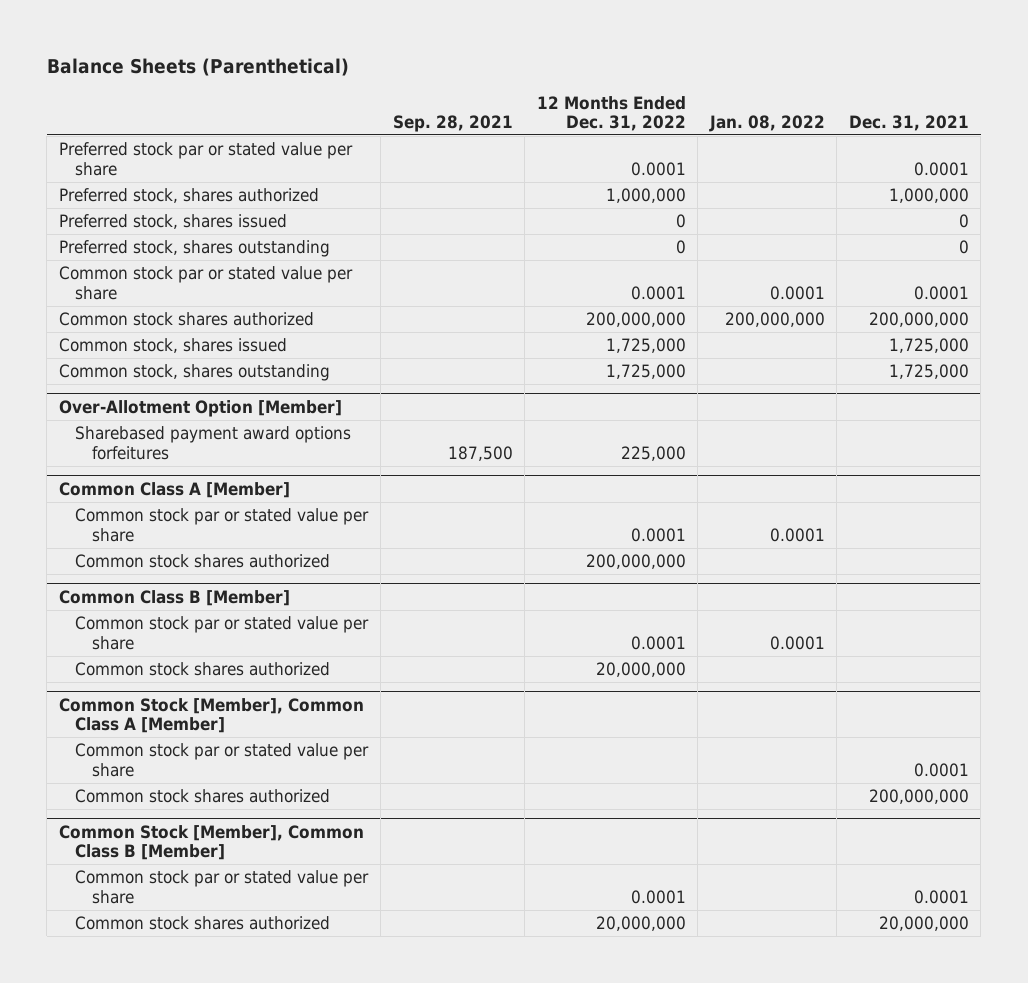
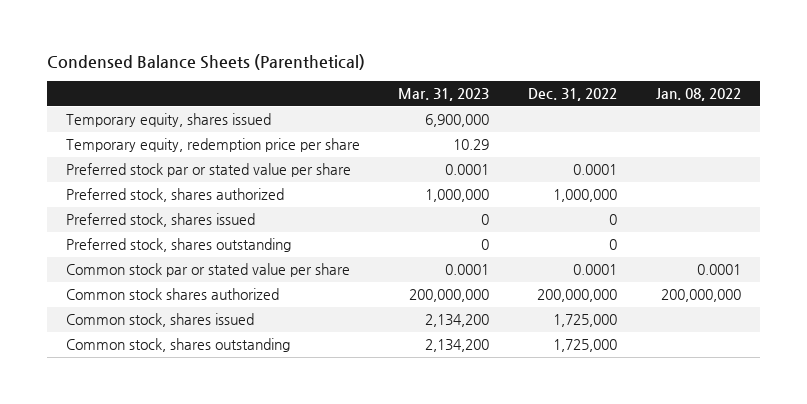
- Balance Sheets (Parenthetical)
+ Condensed Balance Sheets (Parenthetical)
- | Sep. 28, 2021 | 12 Months Ended Dec. 31, 2022 | Jan. 08, 2022 | Dec. 31, 2021
+ | Mar. 31, 2023 | Dec. 31, 2022 | Jan. 08, 2022
+ Temporary equity, shares issued | 6,900,000 | |
+ Temporary equity, redemption price per share | 10.29 | |
- Over-Allotment Option [Member]
- Sharebased payment award options forfeitures | 187,500 | 225,000 | |
- Common Class A [Member]
- Common stock par or stated value per share | | 0.0001 | 0.0001 |
- Common stock shares authorized | | 200,000,000 | |
- Common Class B [Member]
- Common stock par or stated value per share | | 0.0001 | 0.0001 |
- Common stock shares authorized | | 20,000,000 | |
- Common Stock [Member], Common Class A [Member]
- Common stock par or stated value per share | | | | 0.0001
- Common stock shares authorized | | | | 200,000,000
- Common Stock [Member], Common Class B [Member]
- Common stock par or stated value per share | | 0.0001 | | 0.0001
- Common stock shares authorized | | 20,000,000 | | 20,000,000

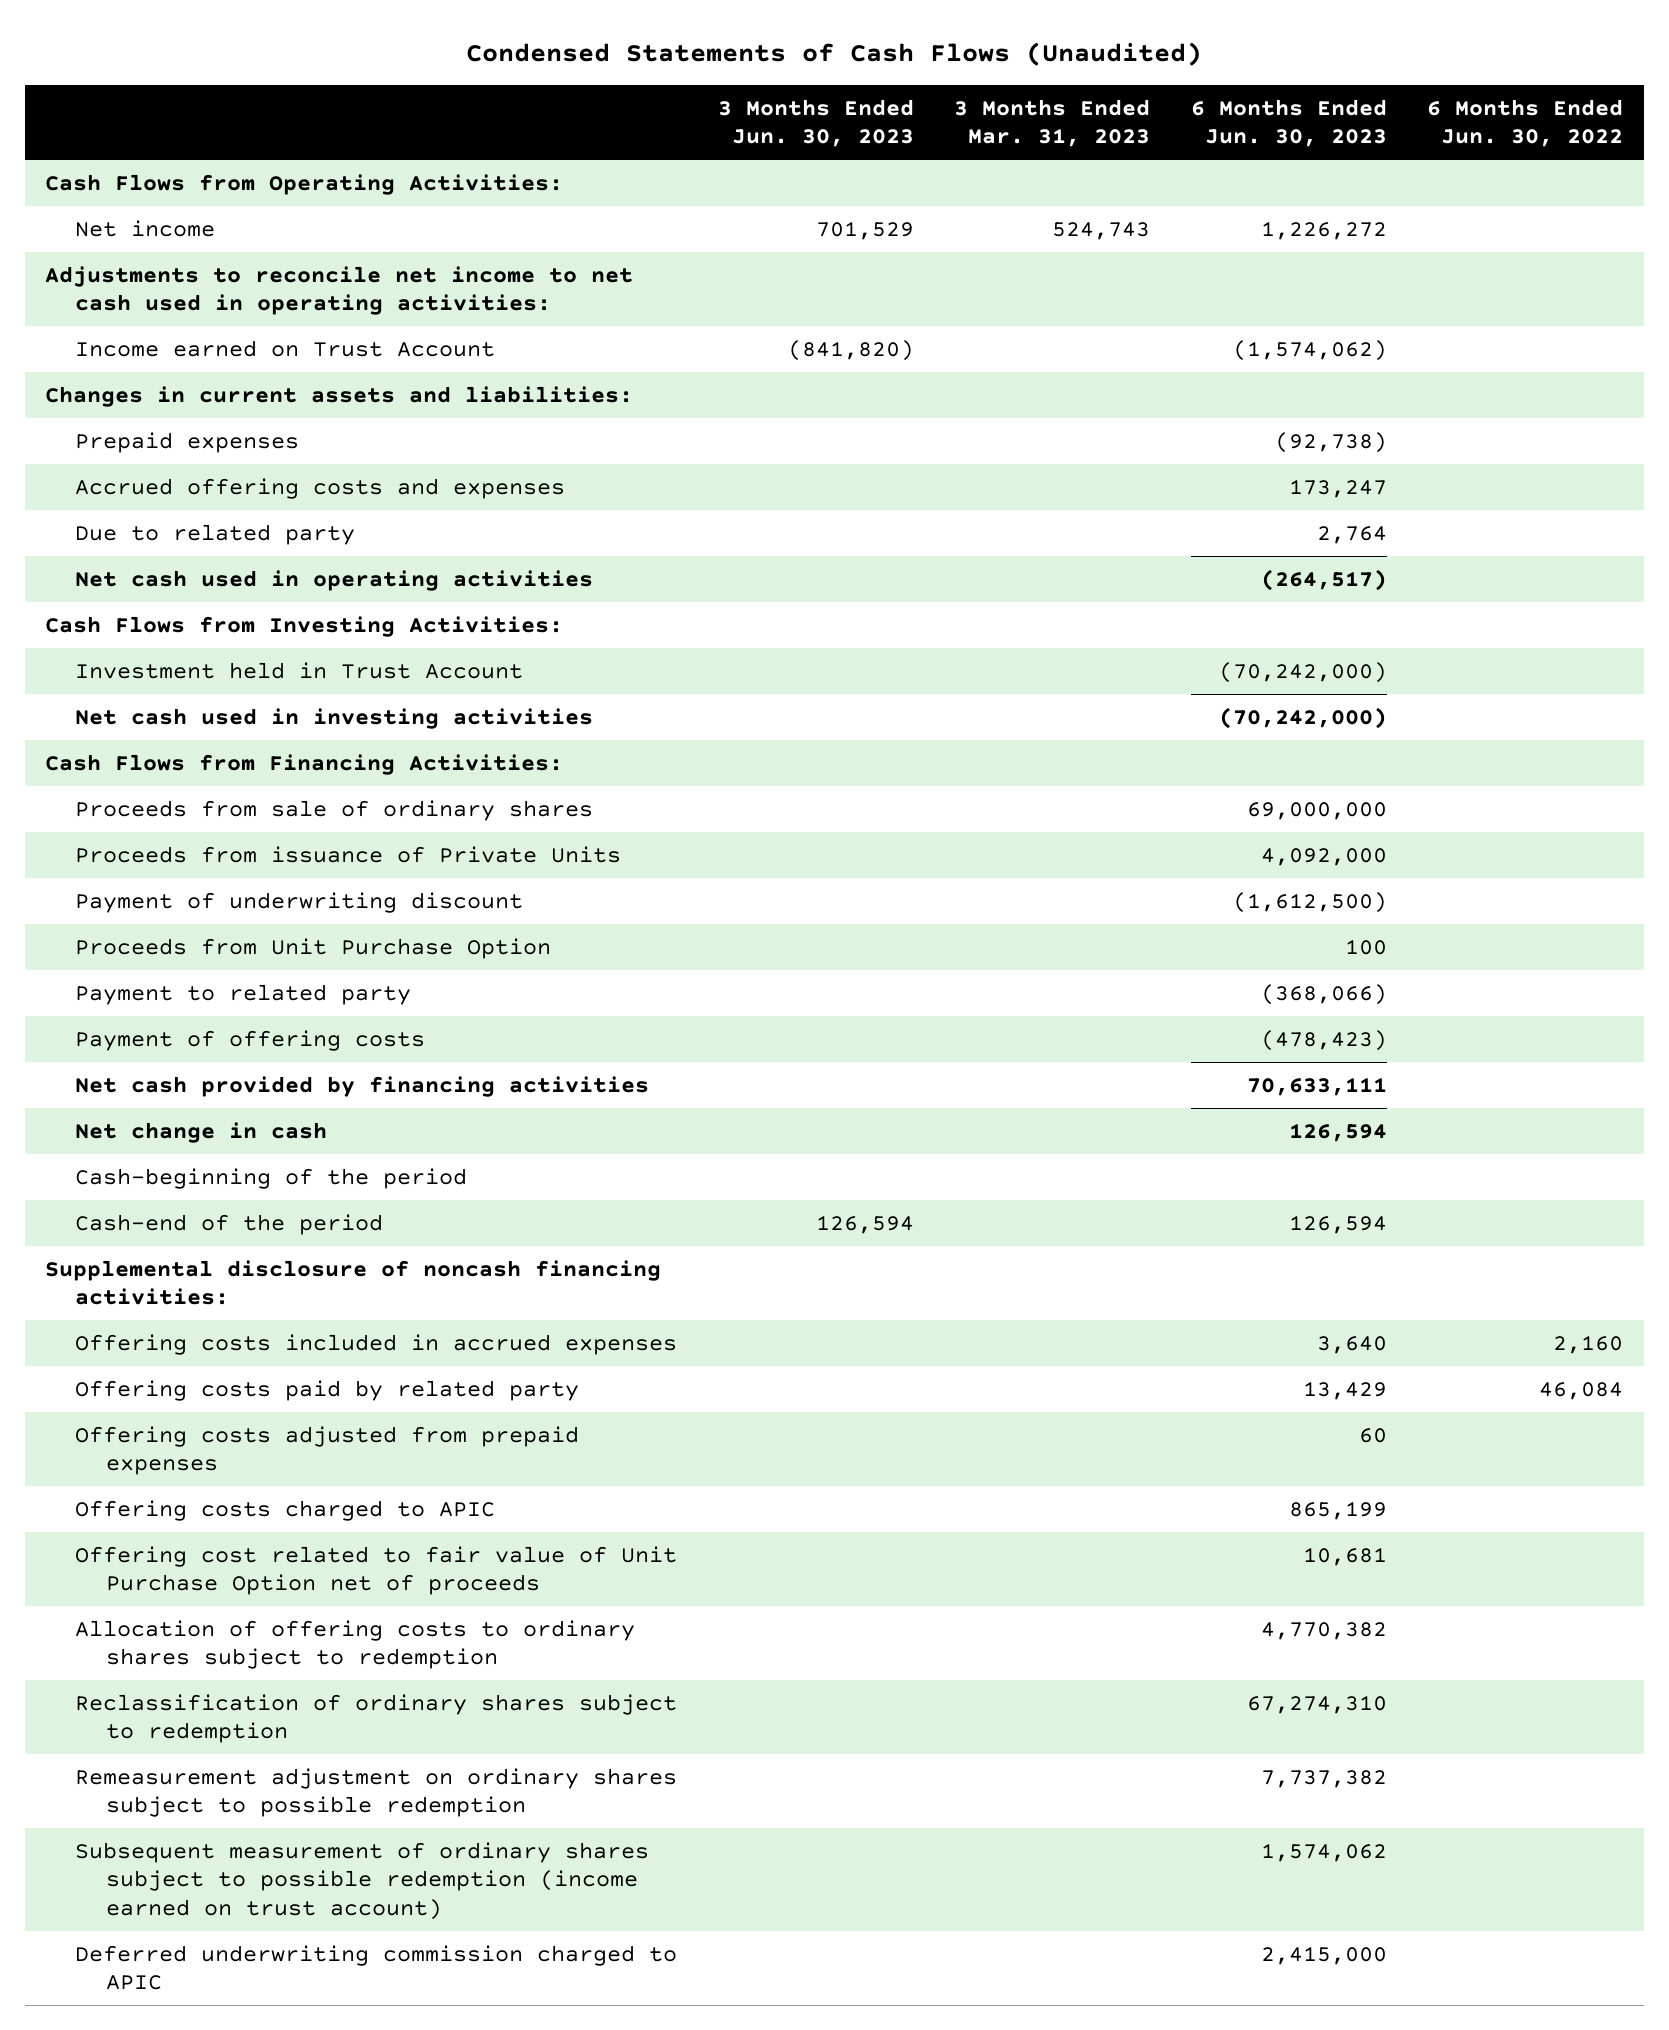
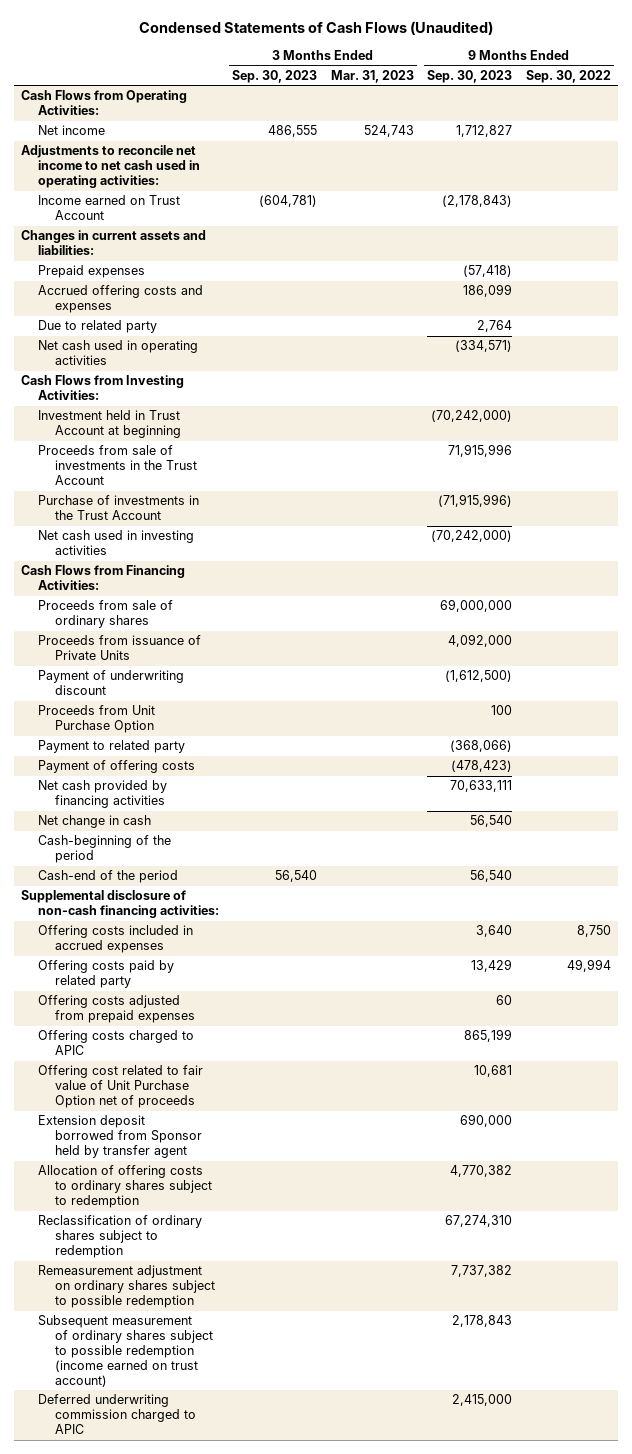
- | 3 Months Ended Jun. 30, 2023 | 3 Months Ended Mar. 31, 2023 | 6 Months Ended Jun. 30, 2023 | 6 Months Ended Jun. 30, 2022
+ | 3 Months Ended Sep. 30, 2023 | 3 Months Ended Mar. 31, 2023 | 9 Months Ended Sep. 30, 2023 | 9 Months Ended Sep. 30, 2022
- Investment held in Trust Account | | | (70,242,000) |
+ Investment held in Trust Account at beginning | | | (70,242,000) |
+ Proceeds from sale of investments in the Trust Account | | | 71,915,996 |
+ Purchase of investments in the Trust Account | | | (71,915,996) |
- Supplemental disclosure of noncash financing activities:
+ Supplemental disclosure of non-cash financing activities:
+ Extension deposit borrowed from Sponsor held by transfer agent | | | 690,000 |

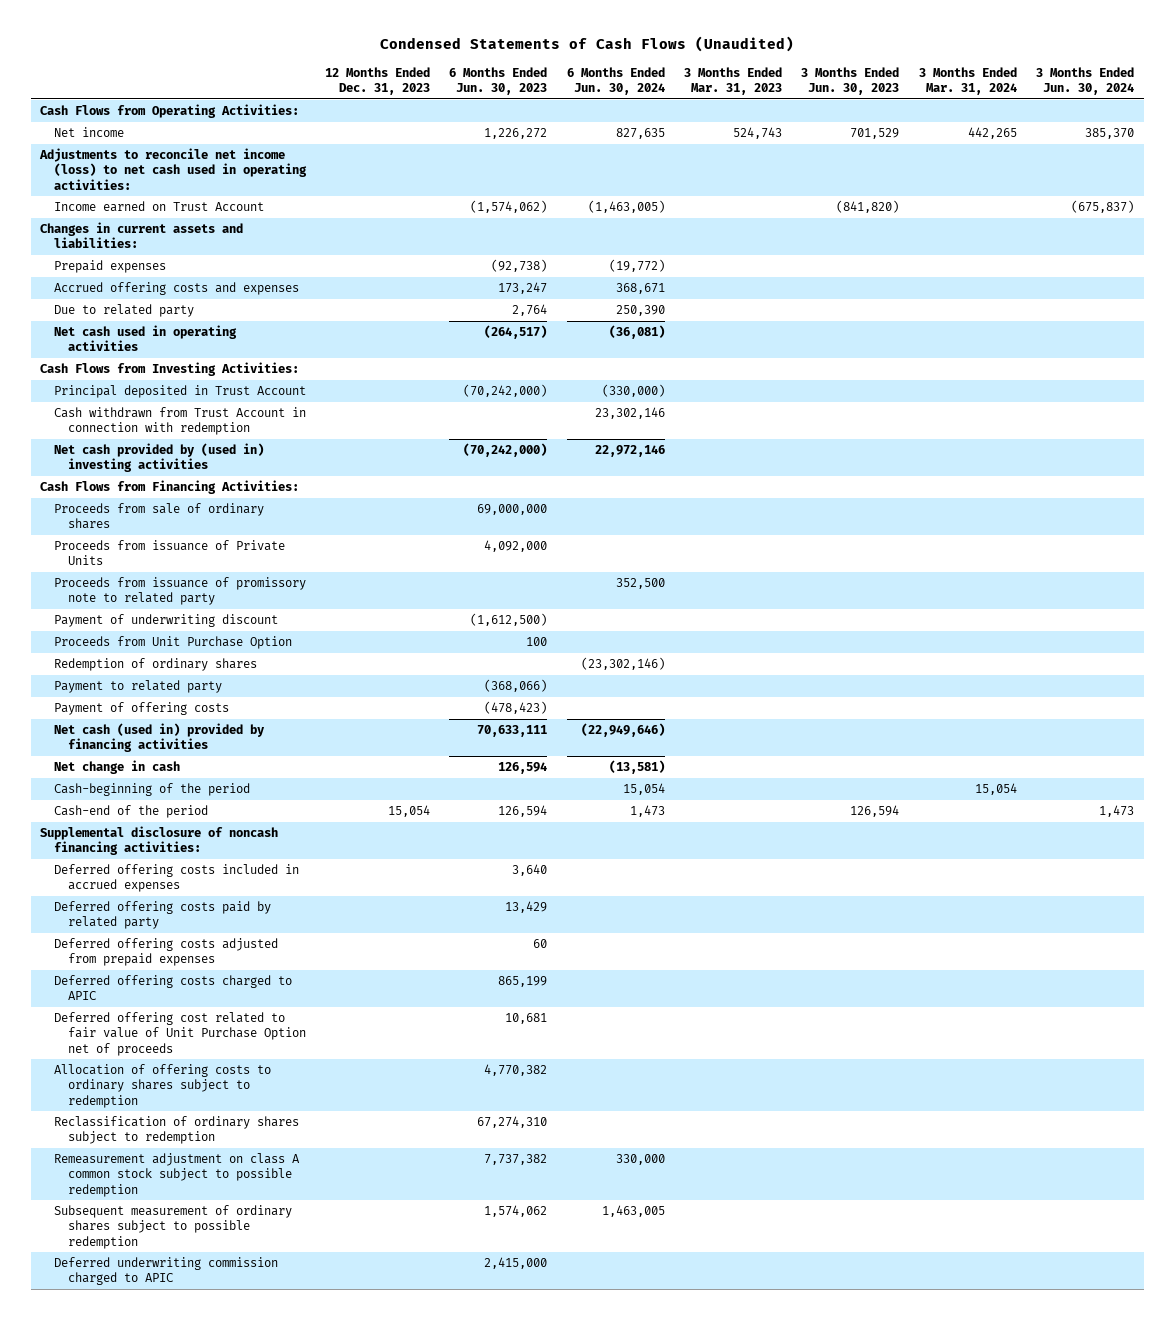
- | 3 Months Ended Sep. 30, 2023 | 3 Months Ended Mar. 31, 2023 | 9 Months Ended Sep. 30, 2023 | 9 Months Ended Sep. 30, 2022
+ | 12 Months Ended Dec. 31, 2023 | 6 Months Ended Jun. 30, 2023 | 6 Months Ended Jun. 30, 2024 | 3 Months Ended Mar. 31, 2023 | 3 Months Ended Jun. 30, 2023 | 3 Months Ended Mar. 31, 2024 | 3 Months Ended Jun. 30, 2024
- Adjustments to reconcile net income to net cash used in operating activities:
+ Adjustments to reconcile net income (loss) to net cash used in operating activities:
- Investment held in Trust Account at beginning | | | (70,242,000) |
- Proceeds from sale of investments in the Trust Account | | | 71,915,996 |
- Purchase of investments in the Trust Account | | | (71,915,996) |
- Net cash used in investing activities | | | (70,242,000) |
+ Principal deposited in Trust Account | | (70,242,000) | (330,000) | | | |
+ Cash withdrawn from Trust Account in connection with redemption | | | 23,302,146 | | | |
+ Net cash provided by (used in) investing activities | | (70,242,000) | 22,972,146 | | | |
+ Proceeds from issuance of promissory note to related party | | | 352,500 | | | |
+ Redemption of ordinary shares | | | (23,302,146) | | | |
- Net cash provided by financing activities | | | 70,633,111 |
+ Net cash (used in) provided by financing activities | | 70,633,111 | (22,949,646) | | | |
- Supplemental disclosure of non-cash financing activities:
- Offering costs included in accrued expenses | | | 3,640 | 8,750
- Offering costs paid by related party | | | 13,429 | 49,994
- Offering costs adjusted from prepaid expenses | | | 60 |
- Offering costs charged to APIC | | | 865,199 |
- Offering cost related to fair value of Unit Purchase Option net of proceeds | | | 10,681 |
- Extension deposit borrowed from Sponsor held by transfer agent | | | 690,000 |
+ Supplemental disclosure of noncash financing activities:
+ Deferred offering costs included in accrued expenses | | 3,640 | | | | |
+ Deferred offering costs paid by related party | | 13,429 | | | | |
+ Deferred offering costs adjusted from prepaid expenses | | 60 | | | | |
+ Deferred offering costs charged to APIC | | 865,199 | | | | |
+ Deferred offering cost related to fair value of Unit Purchase Option net of proceeds | | 10,681 | | | | |
- Remeasurement adjustment on ordinary shares subject to possible redemption | | | 7,737,382 |
- Subsequent measurement of ordinary shares subject to possible redemption (income earned on trust account) | | | 2,178,843 |
+ Remeasurement adjustment on class A common stock subject to possible redemption | | 7,737,382 | 330,000 | | | |
+ Subsequent measurement of ordinary shares subject to possible redemption | | 1,574,062 | 1,463,005 | | | |

